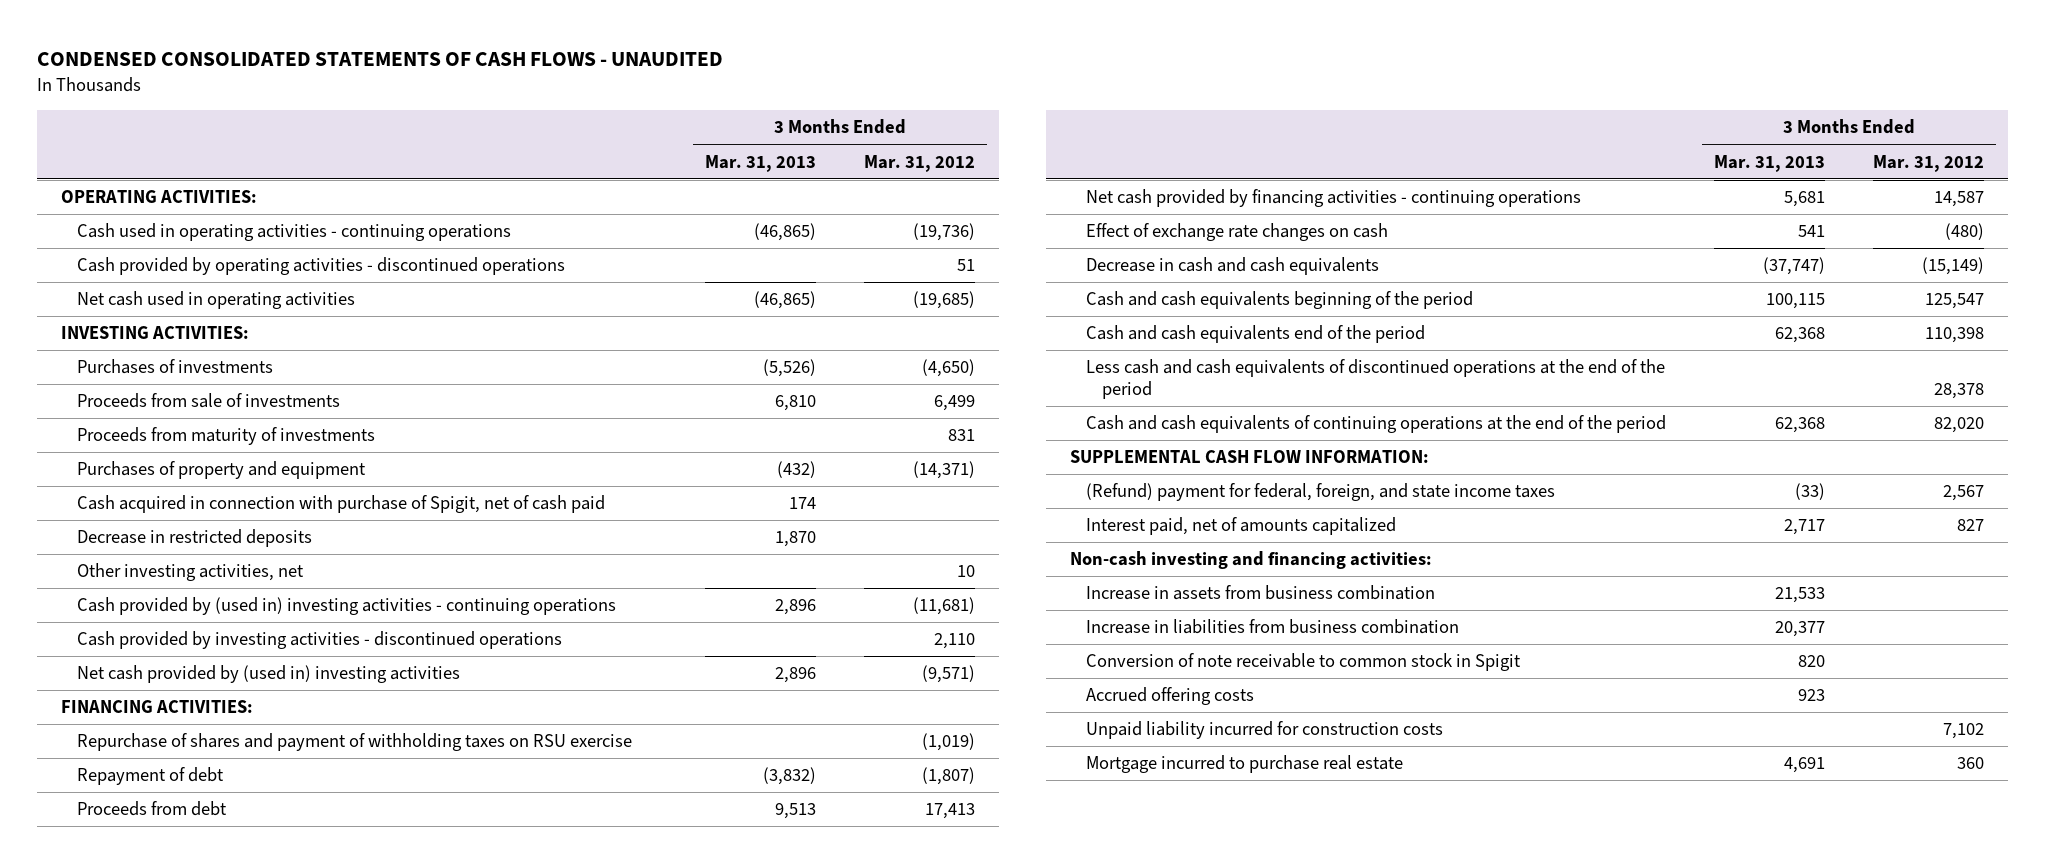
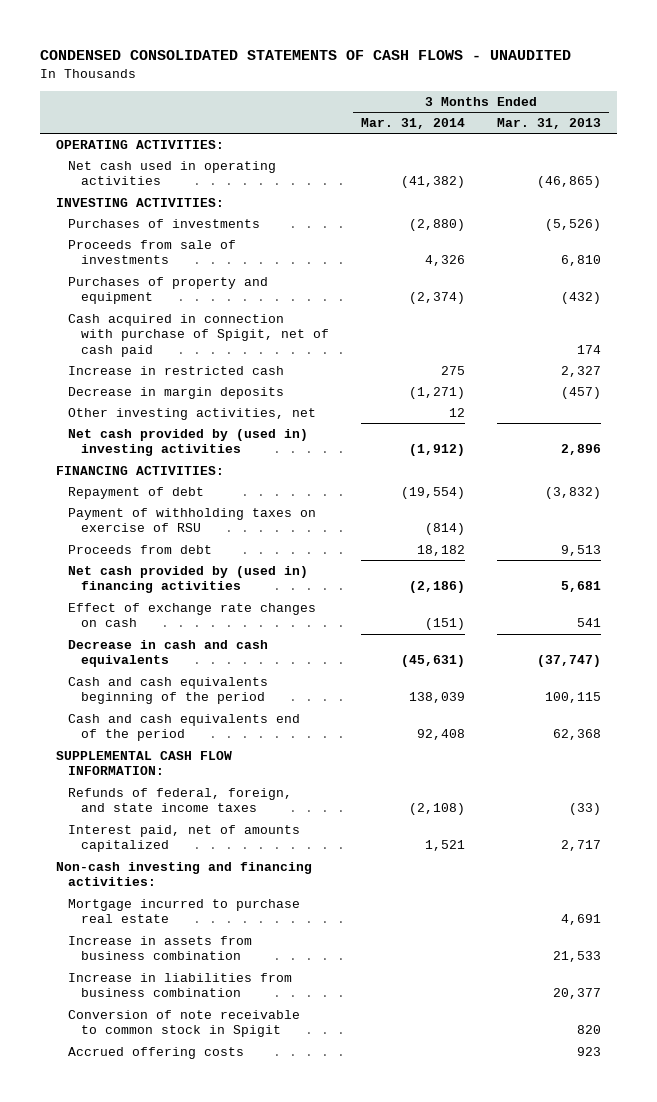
- | 3 Months Ended Mar. 31, 2013 | 3 Months Ended Mar. 31, 2012
+ | 3 Months Ended Mar. 31, 2014 | 3 Months Ended Mar. 31, 2013
- Cash used in operating activities - continuing operations | (46,865) | (19,736)
- Cash provided by operating activities - discontinued operations | | 51
- Proceeds from maturity of investments | | 831
- Decrease in restricted deposits | 1,870 |
+ Increase in restricted cash | 275 | 2,327
+ Decrease in margin deposits | (1,271) | (457)
- Cash provided by (used in) investing activities - continuing operations | 2,896 | (11,681)
- Cash provided by investing activities - discontinued operations | | 2,110
- Repurchase of shares and payment of withholding taxes on RSU exercise | | (1,019)
+ Payment of withholding taxes on exercise of RSU | (814) |
- Net cash provided by financing activities - continuing operations | 5,681 | 14,587
+ Net cash provided by (used in) financing activities | (2,186) | 5,681
- Less cash and cash equivalents of discontinued operations at the end of the period | | 28,378
- Cash and cash equivalents of continuing operations at the end of the period | 62,368 | 82,020
- (Refund) payment for federal, foreign, and state income taxes | (33) | 2,567
+ Refunds of federal, foreign, and state income taxes | (2,108) | (33)
moved up: Mortgage incurred to purchase real estate | | 4,691
- Unpaid liability incurred for construction costs | | 7,102

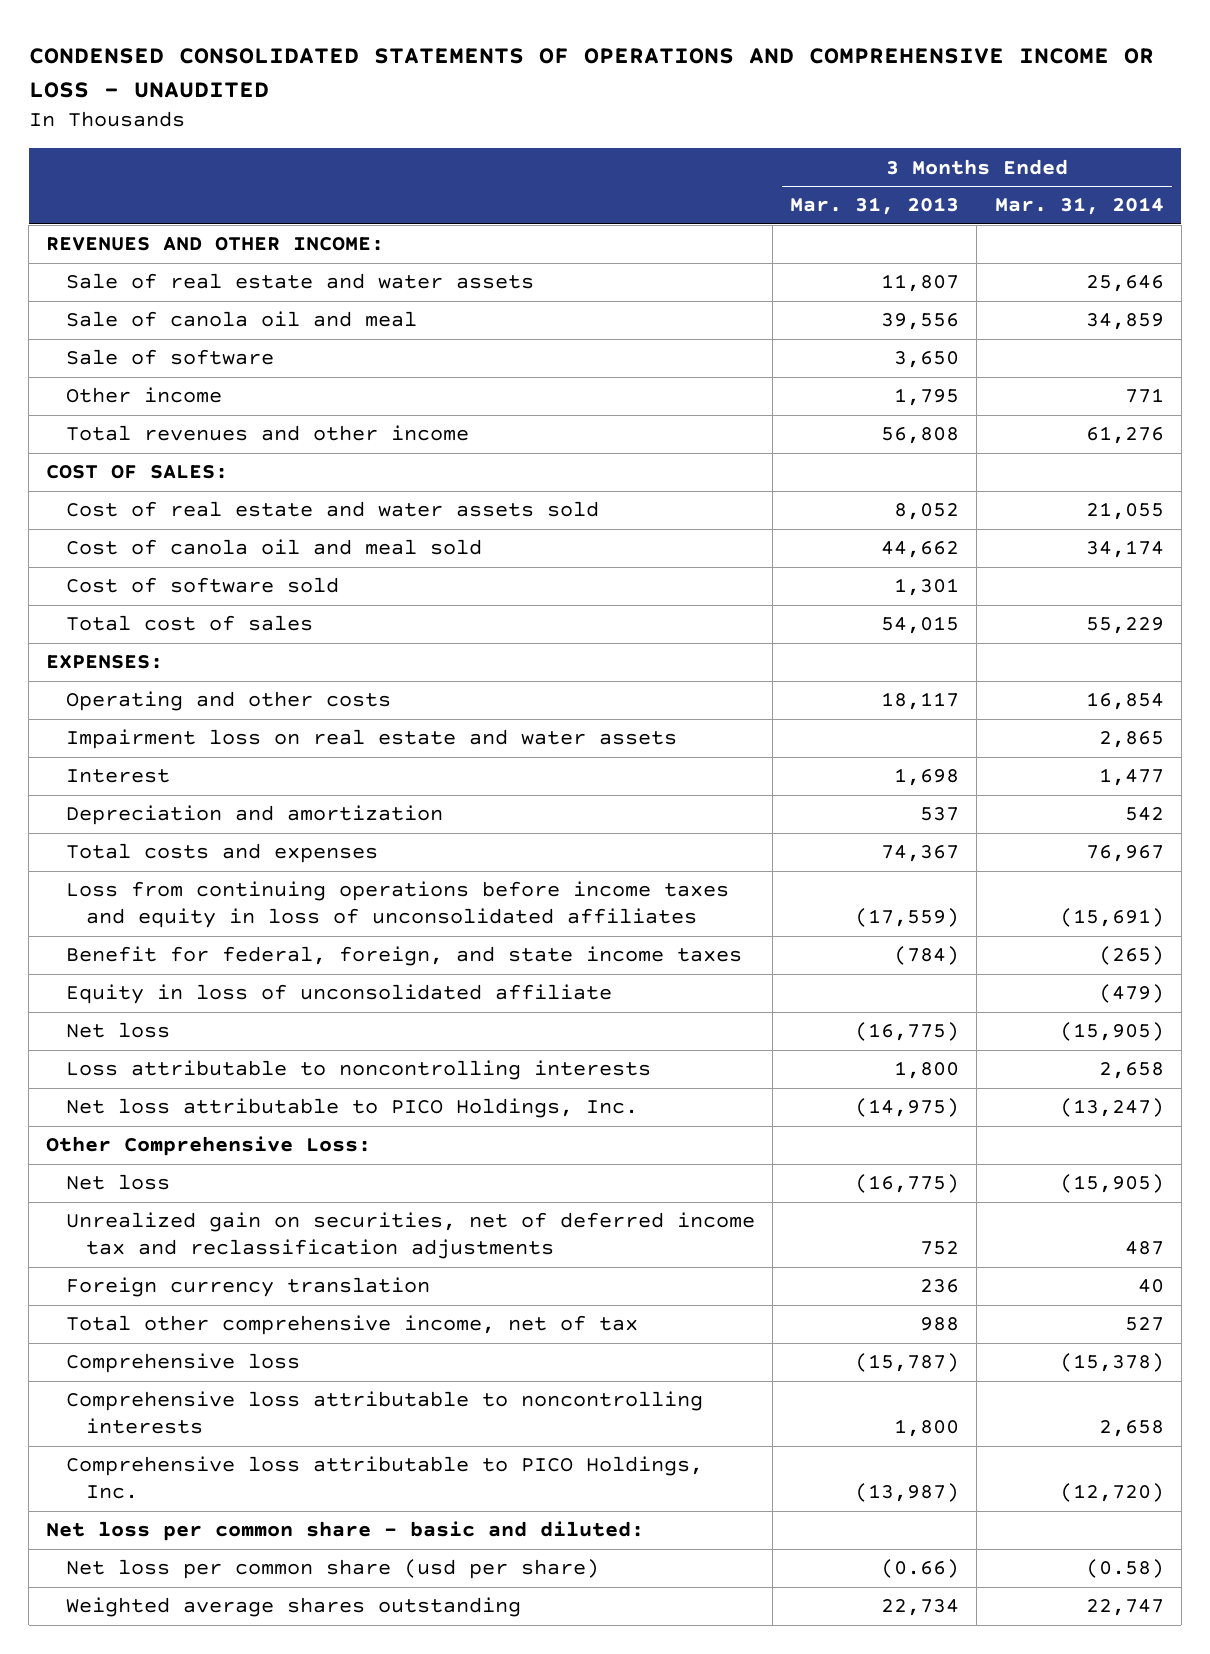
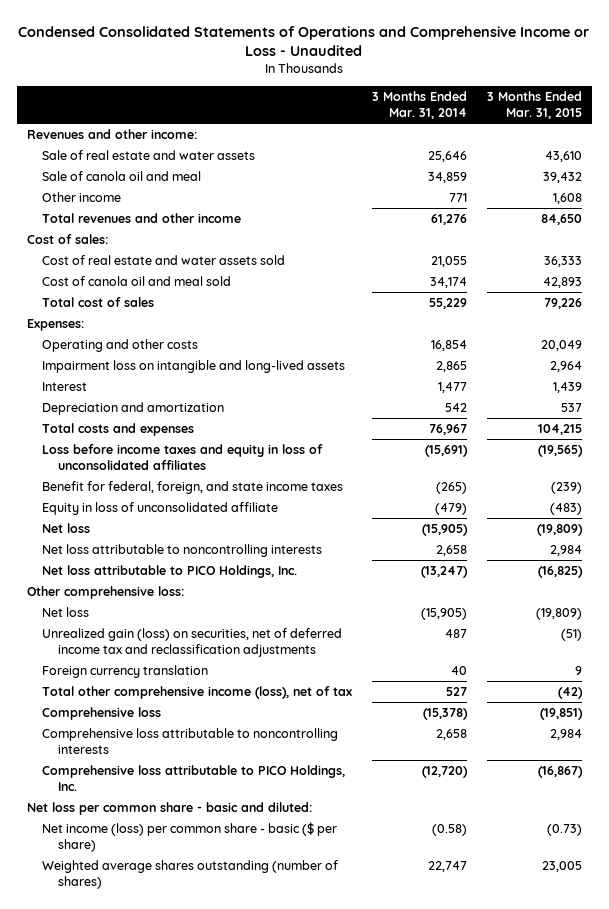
- CONDENSED CONSOLIDATED STATEMENTS OF OPERATIONS AND COMPREHENSIVE INCOME OR LOSS - UNAUDITED
+ Condensed Consolidated Statements of Operations and Comprehensive Income or Loss - Unaudited
- | 3 Months Ended Mar. 31, 2013 | 3 Months Ended Mar. 31, 2014
+ | 3 Months Ended Mar. 31, 2014 | 3 Months Ended Mar. 31, 2015
- REVENUES AND OTHER INCOME:
+ Revenues and other income:
- Sale of software | 3,650 |
- COST OF SALES:
+ Cost of sales:
- Cost of software sold | 1,301 |
- EXPENSES:
+ Expenses:
- Impairment loss on real estate and water assets | | 2,865
+ Impairment loss on intangible and long-lived assets | 2,865 | 2,964
- Loss from continuing operations before income taxes and equity in loss of unconsolidated affiliates | (17,559) | (15,691)
+ Loss before income taxes and equity in loss of unconsolidated affiliates | (15,691) | (19,565)
- Loss attributable to noncontrolling interests | 1,800 | 2,658
+ Net loss attributable to noncontrolling interests | 2,658 | 2,984
- Other Comprehensive Loss:
+ Other comprehensive loss:
- Unrealized gain on securities, net of deferred income tax and reclassification adjustments | 752 | 487
+ Unrealized gain (loss) on securities, net of deferred income tax and reclassification adjustments | 487 | (51)
- Total other comprehensive income, net of tax | 988 | 527
+ Total other comprehensive income (loss), net of tax | 527 | (42)
- Net loss per common share (usd per share) | (0.66) | (0.58)
- Weighted average shares outstanding | 22,734 | 22,747
+ Net income (loss) per common share - basic ($ per share) | (0.58) | (0.73)
+ Weighted average shares outstanding (number of shares) | 22,747 | 23,005

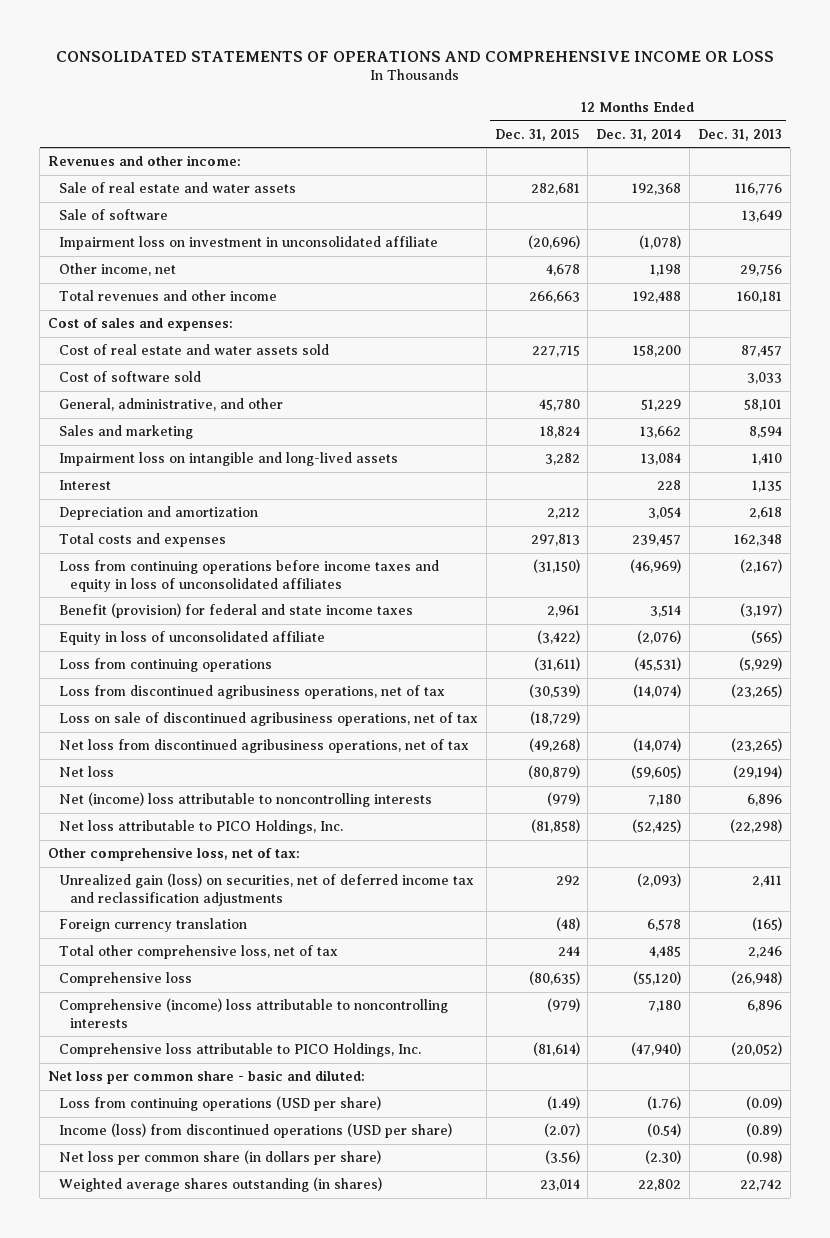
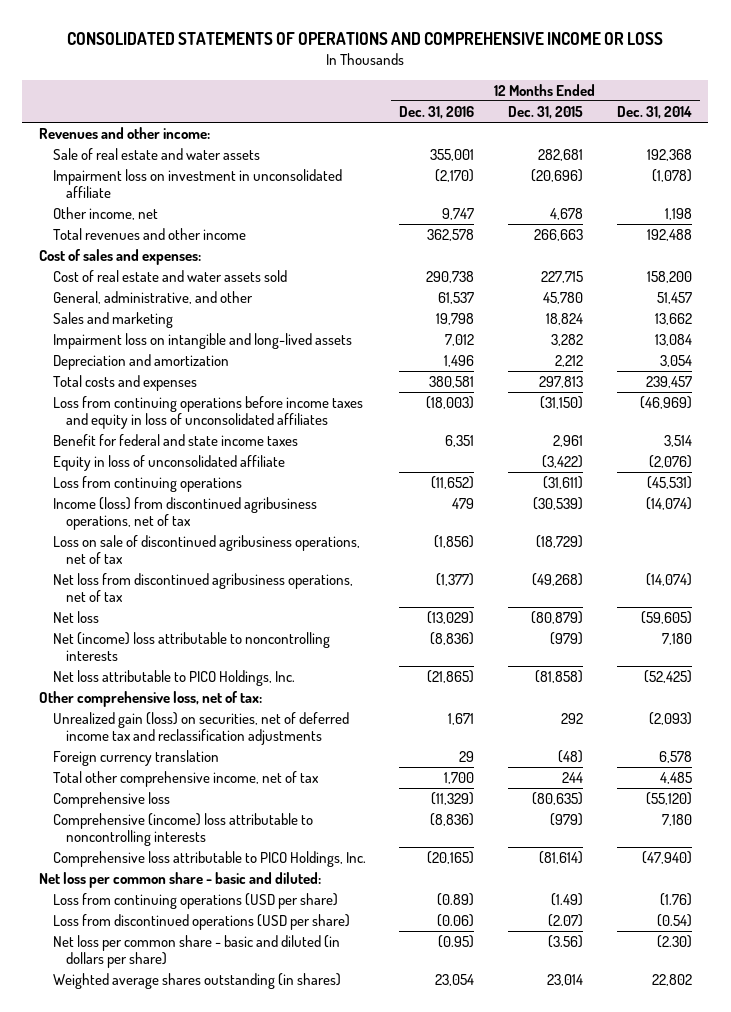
- | 12 Months Ended Dec. 31, 2015 | 12 Months Ended Dec. 31, 2014 | 12 Months Ended Dec. 31, 2013
+ | 12 Months Ended Dec. 31, 2016 | 12 Months Ended Dec. 31, 2015 | 12 Months Ended Dec. 31, 2014
- Sale of software | | | 13,649
- Cost of software sold | | | 3,033
- General, administrative, and other | 45,780 | 51,229 | 58,101
+ General, administrative, and other | 61,537 | 45,780 | 51,457
- Interest | | 228 | 1,135
- Benefit (provision) for federal and state income taxes | 2,961 | 3,514 | (3,197)
+ Benefit for federal and state income taxes | 6,351 | 2,961 | 3,514
- Loss from discontinued agribusiness operations, net of tax | (30,539) | (14,074) | (23,265)
+ Income (loss) from discontinued agribusiness operations, net of tax | 479 | (30,539) | (14,074)
- Total other comprehensive loss, net of tax | 244 | 4,485 | 2,246
+ Total other comprehensive income, net of tax | 1,700 | 244 | 4,485
- Income (loss) from discontinued operations (USD per share) | (2.07) | (0.54) | (0.89)
- Net loss per common share (in dollars per share) | (3.56) | (2.30) | (0.98)
+ Loss from discontinued operations (USD per share) | (0.06) | (2.07) | (0.54)
+ Net loss per common share - basic and diluted (in dollars per share) | (0.95) | (3.56) | (2.30)

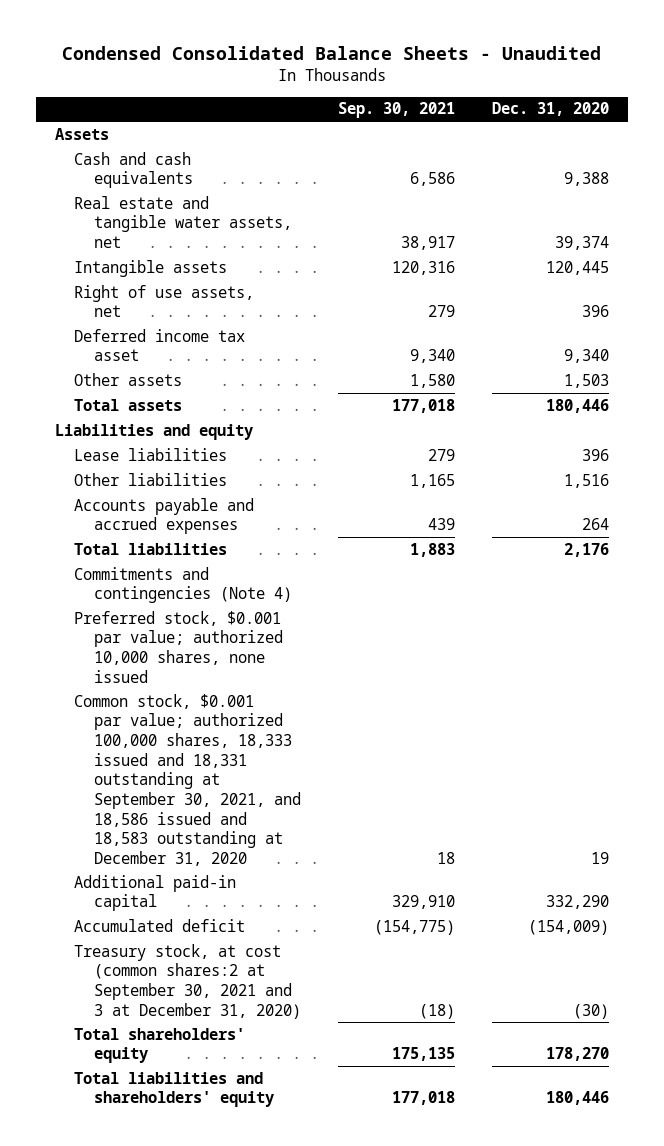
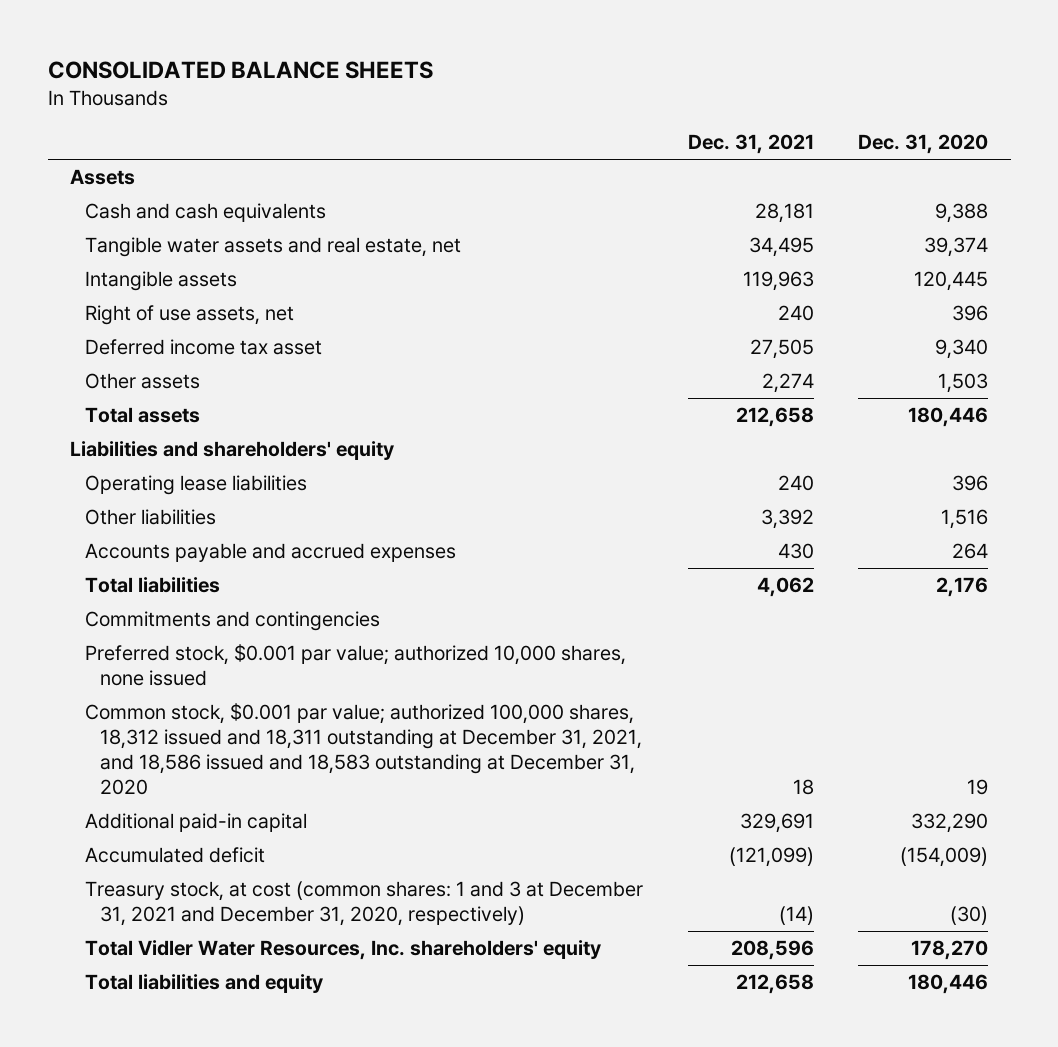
- Condensed Consolidated Balance Sheets - Unaudited
+ CONSOLIDATED BALANCE SHEETS
- | Sep. 30, 2021 | Dec. 31, 2020
+ | Dec. 31, 2021 | Dec. 31, 2020
- Real estate and tangible water assets, net | 38,917 | 39,374
+ Tangible water assets and real estate, net | 34,495 | 39,374
- Liabilities and equity
- Lease liabilities | 279 | 396
+ Liabilities and shareholders' equity
+ Operating lease liabilities | 240 | 396
- Commitments and contingencies (Note 4)
+ Commitments and contingencies
- Common stock, $0.001 par value; authorized 100,000 shares, 18,333 issued and 18,331 outstanding at September 30, 2021, and 18,586 issued and 18,583 outstanding at December 31, 2020 | 18 | 19
+ Common stock, $0.001 par value; authorized 100,000 shares, 18,312 issued and 18,311 outstanding at December 31, 2021, and 18,586 issued and 18,583 outstanding at December 31, 2020 | 18 | 19
- Treasury stock, at cost (common shares:2 at September 30, 2021 and 3 at December 31, 2020) | (18) | (30)
- Total shareholders' equity | 175,135 | 178,270
- Total liabilities and shareholders' equity | 177,018 | 180,446
+ Treasury stock, at cost (common shares: 1 and 3 at December 31, 2021 and December 31, 2020, respectively) | (14) | (30)
+ Total Vidler Water Resources, Inc. shareholders' equity | 208,596 | 178,270
+ Total liabilities and equity | 212,658 | 180,446

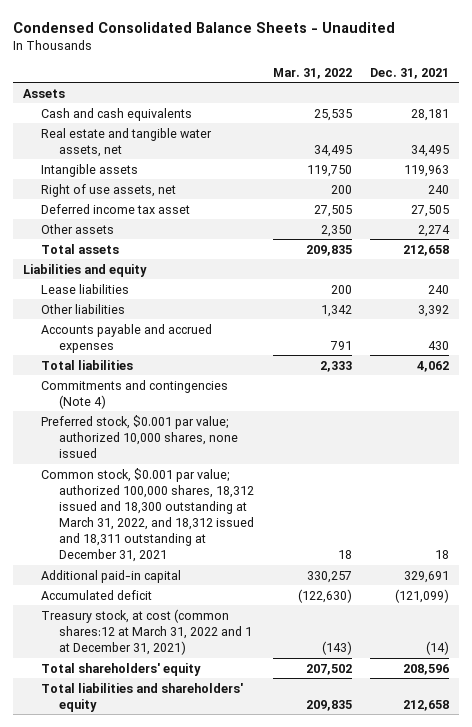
- CONSOLIDATED BALANCE SHEETS
+ Condensed Consolidated Balance Sheets - Unaudited
- | Dec. 31, 2021 | Dec. 31, 2020
+ | Mar. 31, 2022 | Dec. 31, 2021
- Tangible water assets and real estate, net | 34,495 | 39,374
+ Real estate and tangible water assets, net | 34,495 | 34,495
- Liabilities and shareholders' equity
- Operating lease liabilities | 240 | 396
+ Liabilities and equity
+ Lease liabilities | 200 | 240
- Commitments and contingencies
+ Commitments and contingencies (Note 4)
- Common stock, $0.001 par value; authorized 100,000 shares, 18,312 issued and 18,311 outstanding at December 31, 2021, and 18,586 issued and 18,583 outstanding at December 31, 2020 | 18 | 19
+ Common stock, $0.001 par value; authorized 100,000 shares, 18,312 issued and 18,300 outstanding at March 31, 2022, and 18,312 issued and 18,311 outstanding at December 31, 2021 | 18 | 18
- Treasury stock, at cost (common shares: 1 and 3 at December 31, 2021 and December 31, 2020, respectively) | (14) | (30)
- Total Vidler Water Resources, Inc. shareholders' equity | 208,596 | 178,270
- Total liabilities and equity | 212,658 | 180,446
+ Treasury stock, at cost (common shares:12 at March 31, 2022 and 1 at December 31, 2021) | (143) | (14)
+ Total shareholders' equity | 207,502 | 208,596
+ Total liabilities and shareholders' equity | 209,835 | 212,658

